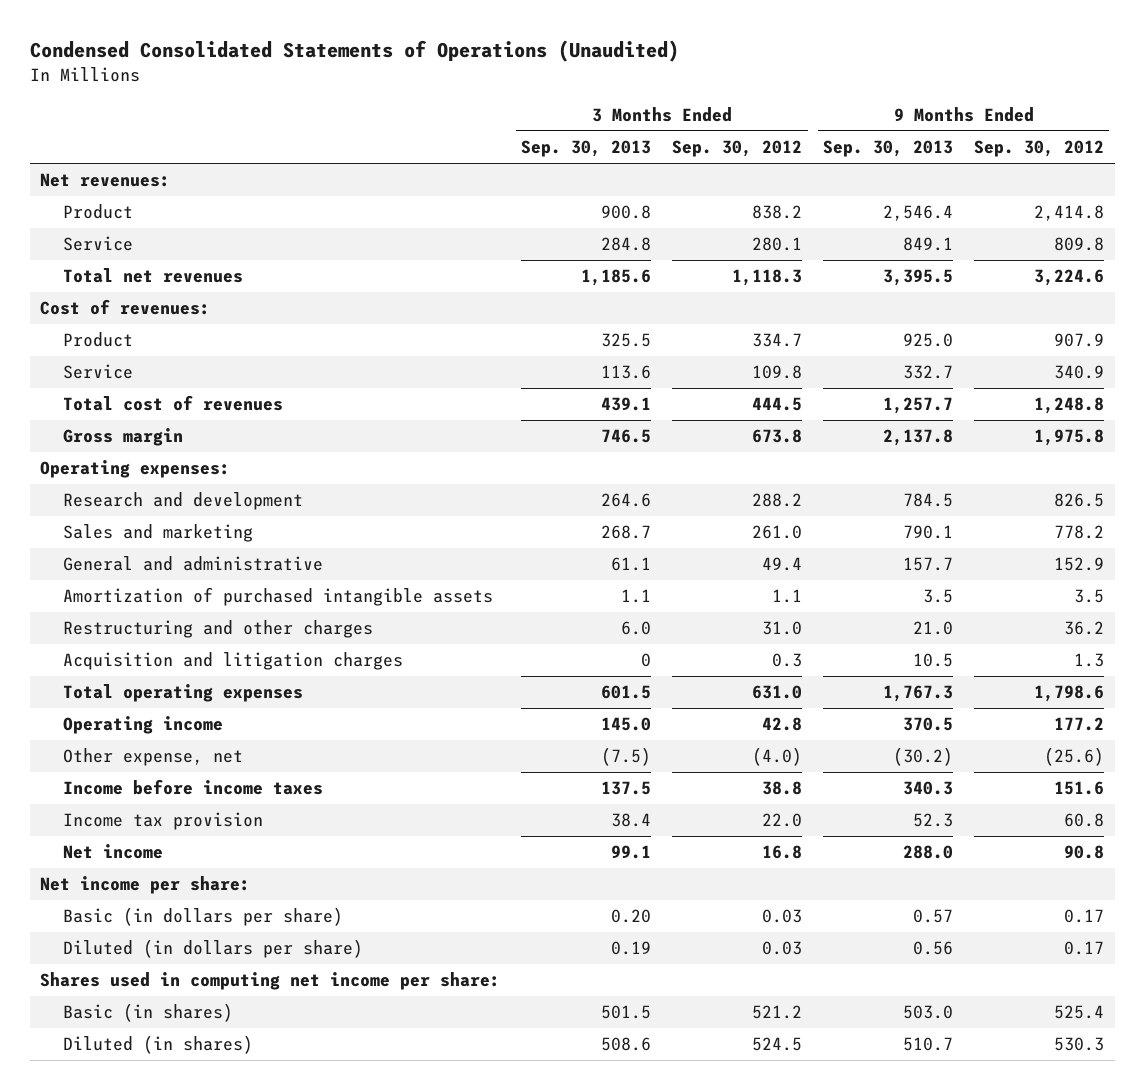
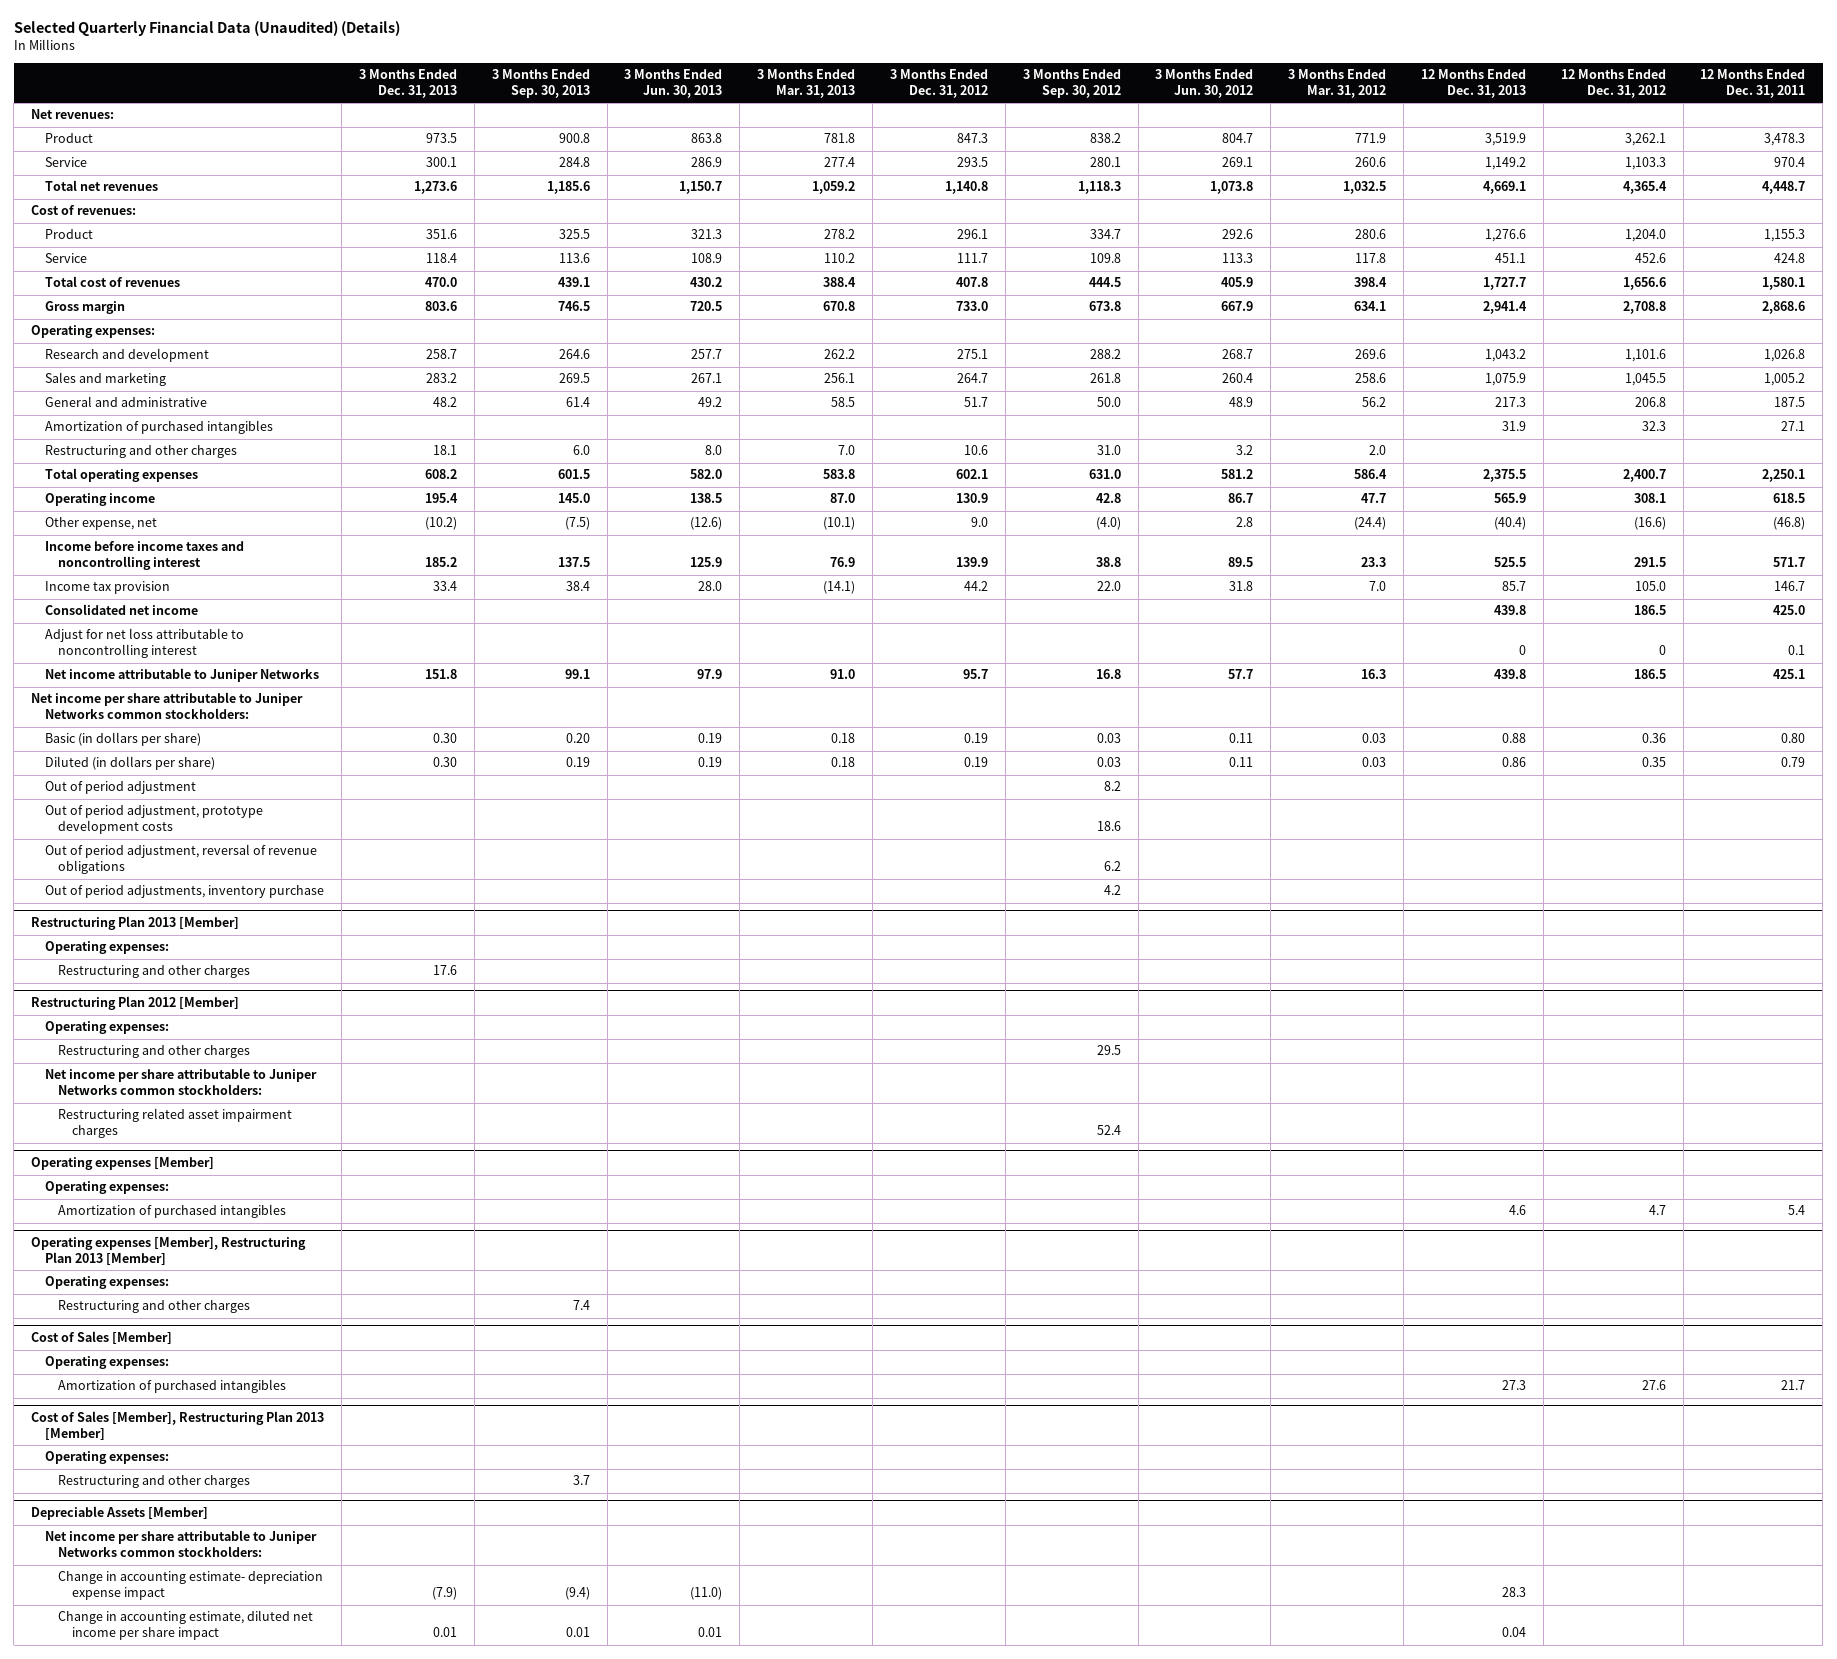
- Condensed Consolidated Statements of Operations (Unaudited)
+ Selected Quarterly Financial Data (Unaudited) (Details)
- | 3 Months Ended Sep. 30, 2013 | 3 Months Ended Sep. 30, 2012 | 9 Months Ended Sep. 30, 2013 | 9 Months Ended Sep. 30, 2012
+ | 3 Months Ended Dec. 31, 2013 | 3 Months Ended Sep. 30, 2013 | 3 Months Ended Jun. 30, 2013 | 3 Months Ended Mar. 31, 2013 | 3 Months Ended Dec. 31, 2012 | 3 Months Ended Sep. 30, 2012 | 3 Months Ended Jun. 30, 2012 | 3 Months Ended Mar. 31, 2012 | 12 Months Ended Dec. 31, 2013 | 12 Months Ended Dec. 31, 2012 | 12 Months Ended Dec. 31, 2011
- Sales and marketing | 268.7 | 261.0 | 790.1 | 778.2
- General and administrative | 61.1 | 49.4 | 157.7 | 152.9
- Amortization of purchased intangible assets | 1.1 | 1.1 | 3.5 | 3.5
+ Sales and marketing | 283.2 | 269.5 | 267.1 | 256.1 | 264.7 | 261.8 | 260.4 | 258.6 | 1,075.9 | 1,045.5 | 1,005.2
+ General and administrative | 48.2 | 61.4 | 49.2 | 58.5 | 51.7 | 50.0 | 48.9 | 56.2 | 217.3 | 206.8 | 187.5
+ Amortization of purchased intangibles | | | | | | | | | 31.9 | 32.3 | 27.1
- Acquisition and litigation charges | 0 | 0.3 | 10.5 | 1.3
- Income before income taxes | 137.5 | 38.8 | 340.3 | 151.6
+ Income before income taxes and noncontrolling interest | 185.2 | 137.5 | 125.9 | 76.9 | 139.9 | 38.8 | 89.5 | 23.3 | 525.5 | 291.5 | 571.7
- Net income | 99.1 | 16.8 | 288.0 | 90.8
- Net income per share:
+ Consolidated net income | | | | | | | | | 439.8 | 186.5 | 425.0
+ Adjust for net loss attributable to noncontrolling interest | | | | | | | | | 0 | 0 | 0.1
+ Net income attributable to Juniper Networks | 151.8 | 99.1 | 97.9 | 91.0 | 95.7 | 16.8 | 57.7 | 16.3 | 439.8 | 186.5 | 425.1
+ Net income per share attributable to Juniper Networks common stockholders:
- Shares used in computing net income per share:
- Basic (in shares) | 501.5 | 521.2 | 503.0 | 525.4
- Diluted (in shares) | 508.6 | 524.5 | 510.7 | 530.3
+ Out of period adjustment | | | | | | 8.2 | | | | |
+ Out of period adjustment, prototype development costs | | | | | | 18.6 | | | | |
+ Out of period adjustment, reversal of revenue obligations | | | | | | 6.2 | | | | |
+ Out of period adjustments, inventory purchase | | | | | | 4.2 | | | | |
+ Restructuring Plan 2013 [Member]
+ Operating expenses:
+ Restructuring and other charges | 17.6 | | | | | | | | | |
+ Restructuring Plan 2012 [Member]
+ Operating expenses:
+ Restructuring and other charges | | | | | | 29.5 | | | | |
+ Net income per share attributable to Juniper Networks common stockholders:
+ Restructuring related asset impairment charges | | | | | | 52.4 | | | | |
+ Operating expenses [Member]
+ Operating expenses:
+ Amortization of purchased intangibles | | | | | | | | | 4.6 | 4.7 | 5.4
+ Operating expenses [Member], Restructuring Plan 2013 [Member]
+ Operating expenses:
+ Restructuring and other charges | | 7.4 | | | | | | | | |
+ Cost of Sales [Member]
+ Operating expenses:
+ Amortization of purchased intangibles | | | | | | | | | 27.3 | 27.6 | 21.7
+ Cost of Sales [Member], Restructuring Plan 2013 [Member]
+ Operating expenses:
+ Restructuring and other charges | | 3.7 | | | | | | | | |
+ Depreciable Assets [Member]
+ Net income per share attributable to Juniper Networks common stockholders:
+ Change in accounting estimate- depreciation expense impact | (7.9) | (9.4) | (11.0) | | | | | | 28.3 | |
+ Change in accounting estimate, diluted net income per share impact | 0.01 | 0.01 | 0.01 | | | | | | 0.04 | |

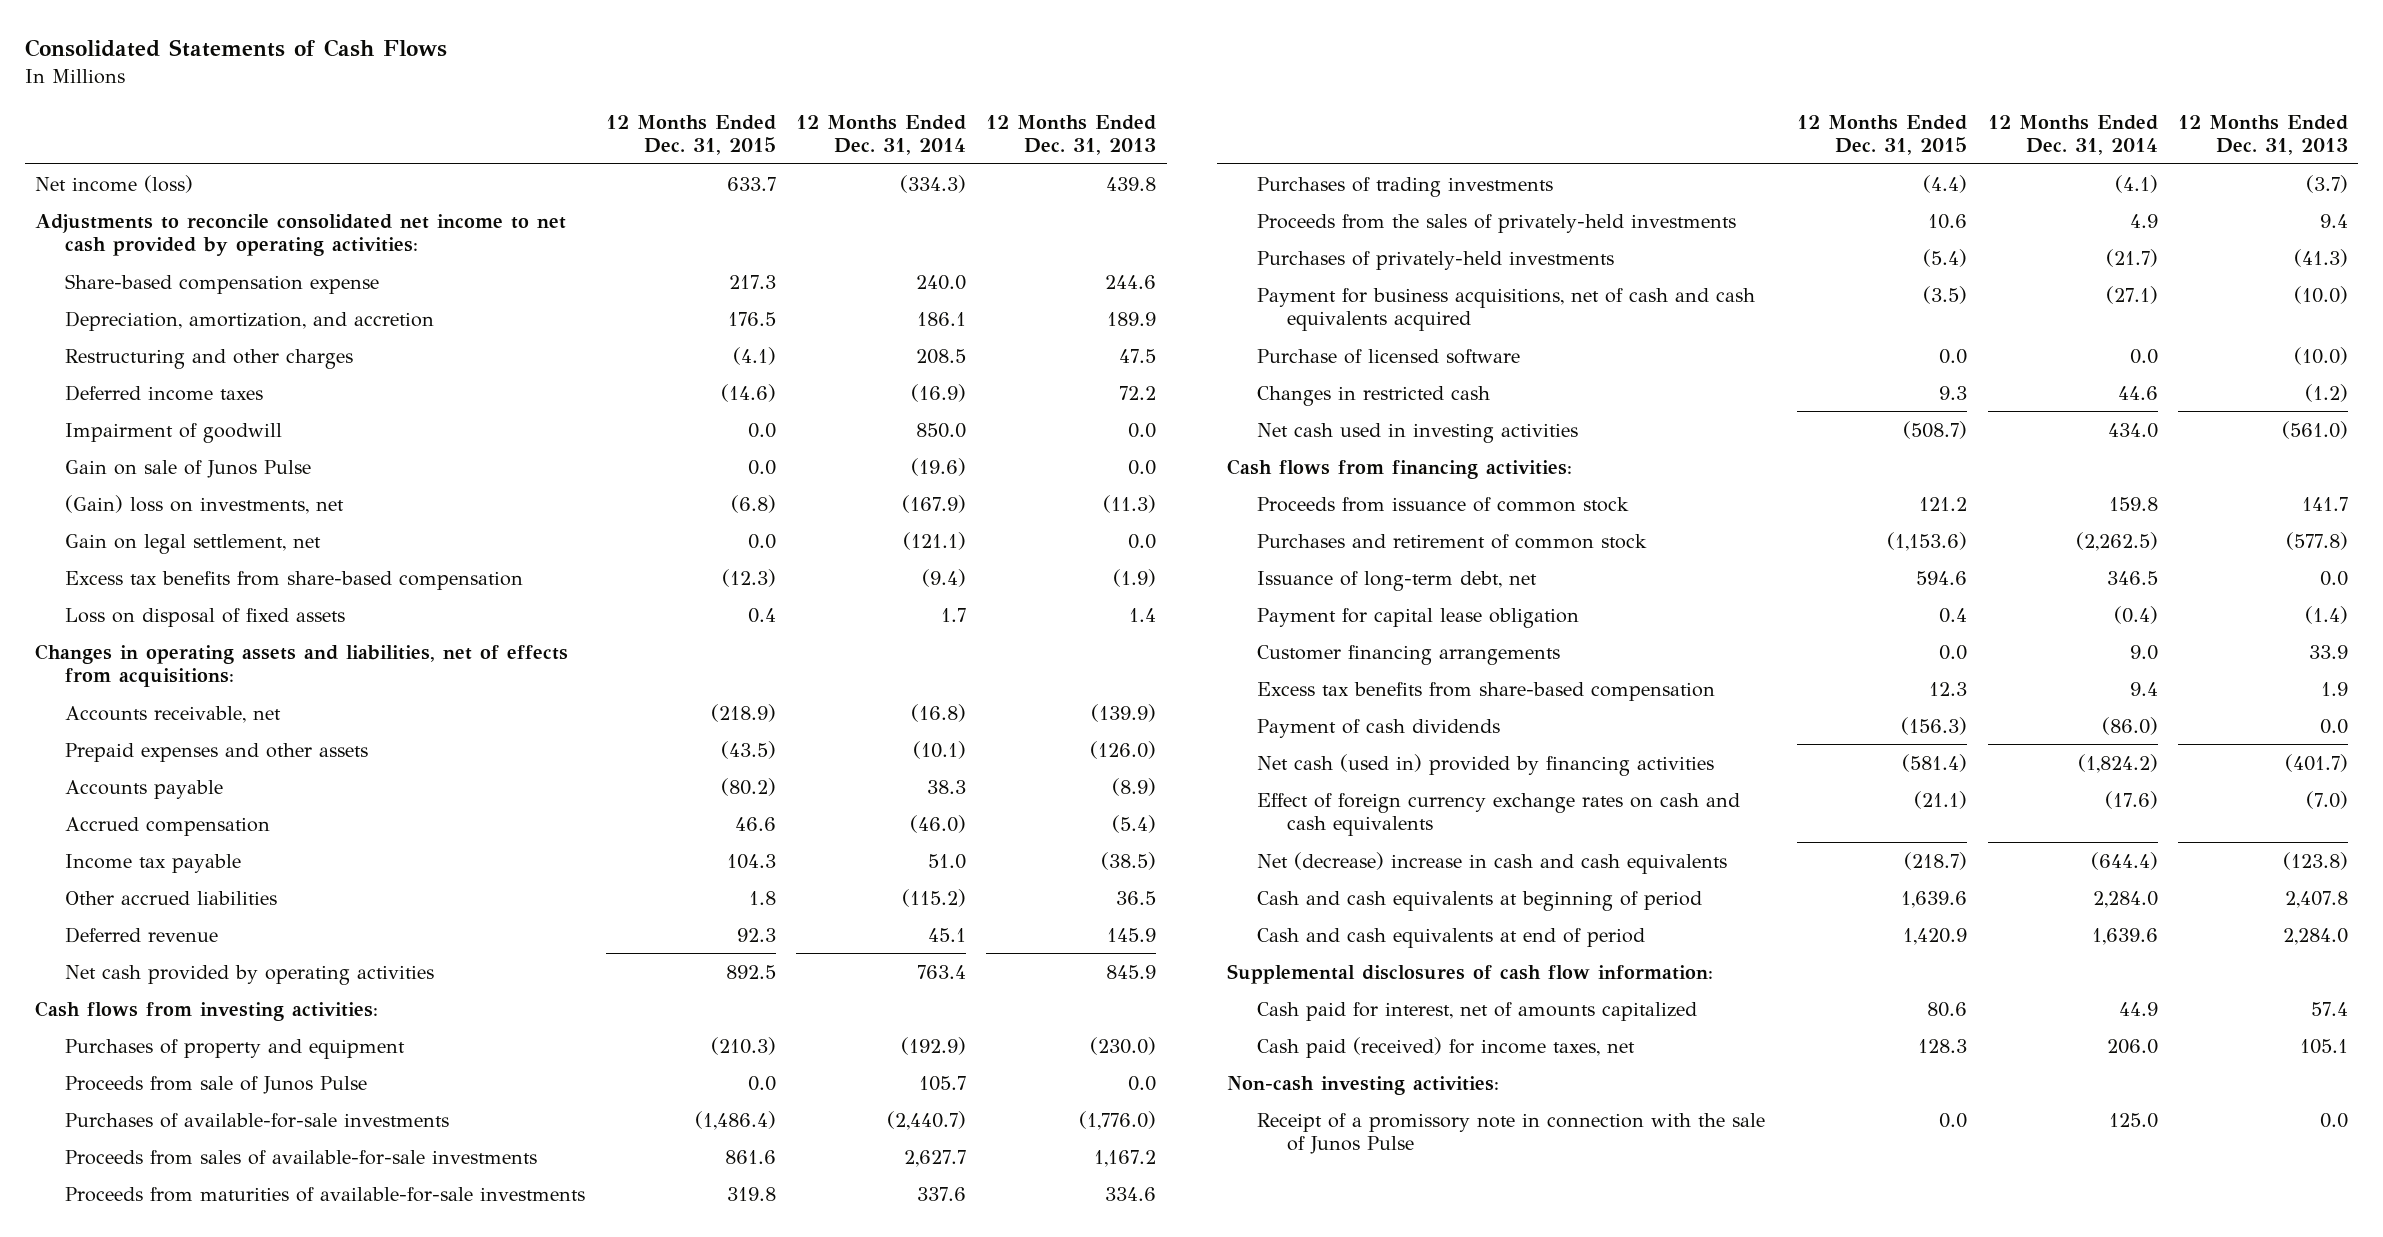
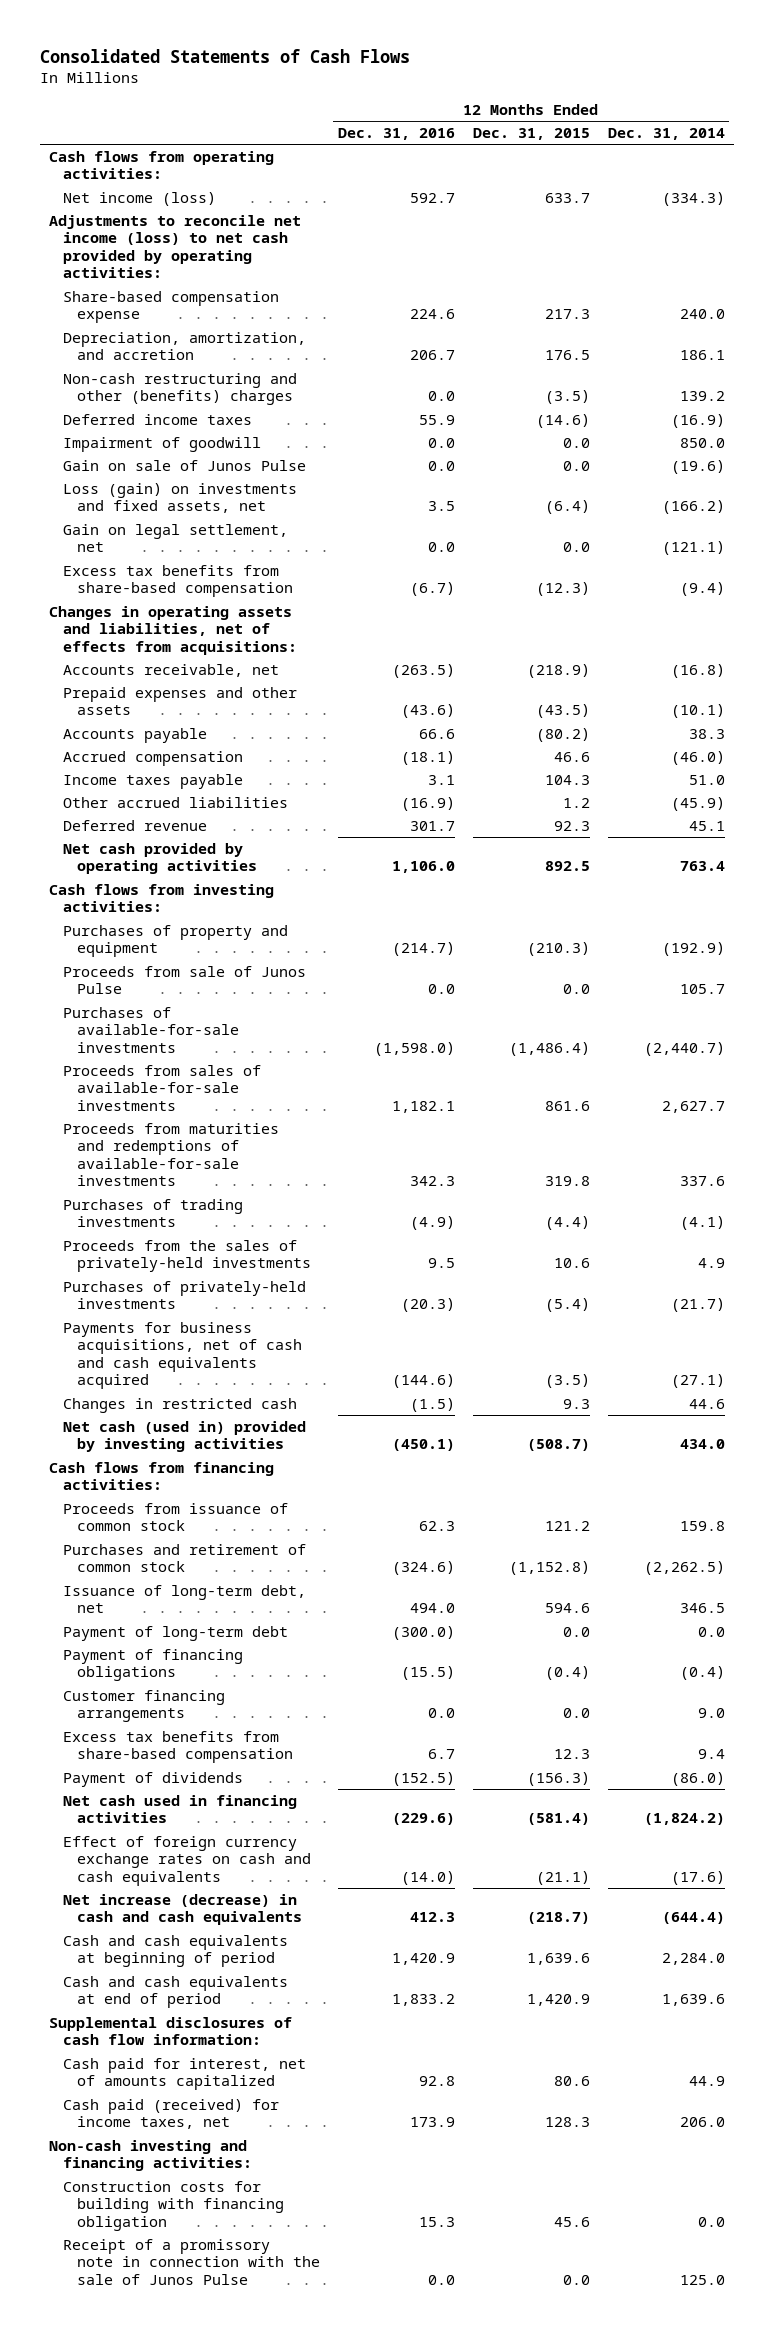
- | 12 Months Ended Dec. 31, 2015 | 12 Months Ended Dec. 31, 2014 | 12 Months Ended Dec. 31, 2013
+ | 12 Months Ended Dec. 31, 2016 | 12 Months Ended Dec. 31, 2015 | 12 Months Ended Dec. 31, 2014
+ Cash flows from operating activities:
- Adjustments to reconcile consolidated net income to net cash provided by operating activities:
+ Adjustments to reconcile net income (loss) to net cash provided by operating activities:
- Restructuring and other charges | (4.1) | 208.5 | 47.5
+ Non-cash restructuring and other (benefits) charges | 0.0 | (3.5) | 139.2
- (Gain) loss on investments, net | (6.8) | (167.9) | (11.3)
+ Loss (gain) on investments and fixed assets, net | 3.5 | (6.4) | (166.2)
- Loss on disposal of fixed assets | 0.4 | 1.7 | 1.4
- Income tax payable | 104.3 | 51.0 | (38.5)
- Other accrued liabilities | 1.8 | (115.2) | 36.5
+ Income taxes payable | 3.1 | 104.3 | 51.0
+ Other accrued liabilities | (16.9) | 1.2 | (45.9)
- Proceeds from maturities of available-for-sale investments | 319.8 | 337.6 | 334.6
+ Proceeds from maturities and redemptions of available-for-sale investments | 342.3 | 319.8 | 337.6
- Payment for business acquisitions, net of cash and cash equivalents acquired | (3.5) | (27.1) | (10.0)
- Purchase of licensed software | 0.0 | 0.0 | (10.0)
+ Payments for business acquisitions, net of cash and cash equivalents acquired | (144.6) | (3.5) | (27.1)
- Net cash used in investing activities | (508.7) | 434.0 | (561.0)
+ Net cash (used in) provided by investing activities | (450.1) | (508.7) | 434.0
- Purchases and retirement of common stock | (1,153.6) | (2,262.5) | (577.8)
+ Purchases and retirement of common stock | (324.6) | (1,152.8) | (2,262.5)
- Payment for capital lease obligation | 0.4 | (0.4) | (1.4)
+ Payment of long-term debt | (300.0) | 0.0 | 0.0
+ Payment of financing obligations | (15.5) | (0.4) | (0.4)
- Payment of cash dividends | (156.3) | (86.0) | 0.0
- Net cash (used in) provided by financing activities | (581.4) | (1,824.2) | (401.7)
+ Payment of dividends | (152.5) | (156.3) | (86.0)
+ Net cash used in financing activities | (229.6) | (581.4) | (1,824.2)
- Net (decrease) increase in cash and cash equivalents | (218.7) | (644.4) | (123.8)
+ Net increase (decrease) in cash and cash equivalents | 412.3 | (218.7) | (644.4)
- Non-cash investing activities:
+ Non-cash investing and financing activities:
+ Construction costs for building with financing obligation | 15.3 | 45.6 | 0.0

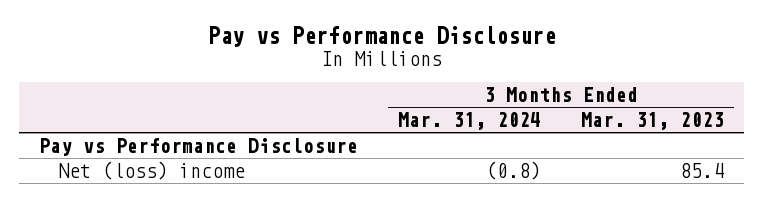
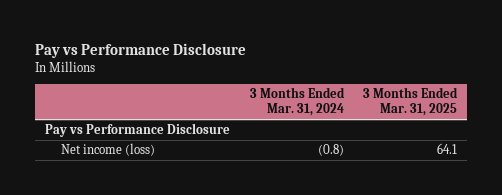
- | 3 Months Ended Mar. 31, 2024 | 3 Months Ended Mar. 31, 2023
+ | 3 Months Ended Mar. 31, 2024 | 3 Months Ended Mar. 31, 2025
- Net (loss) income | (0.8) | 85.4
+ Net income (loss) | (0.8) | 64.1

